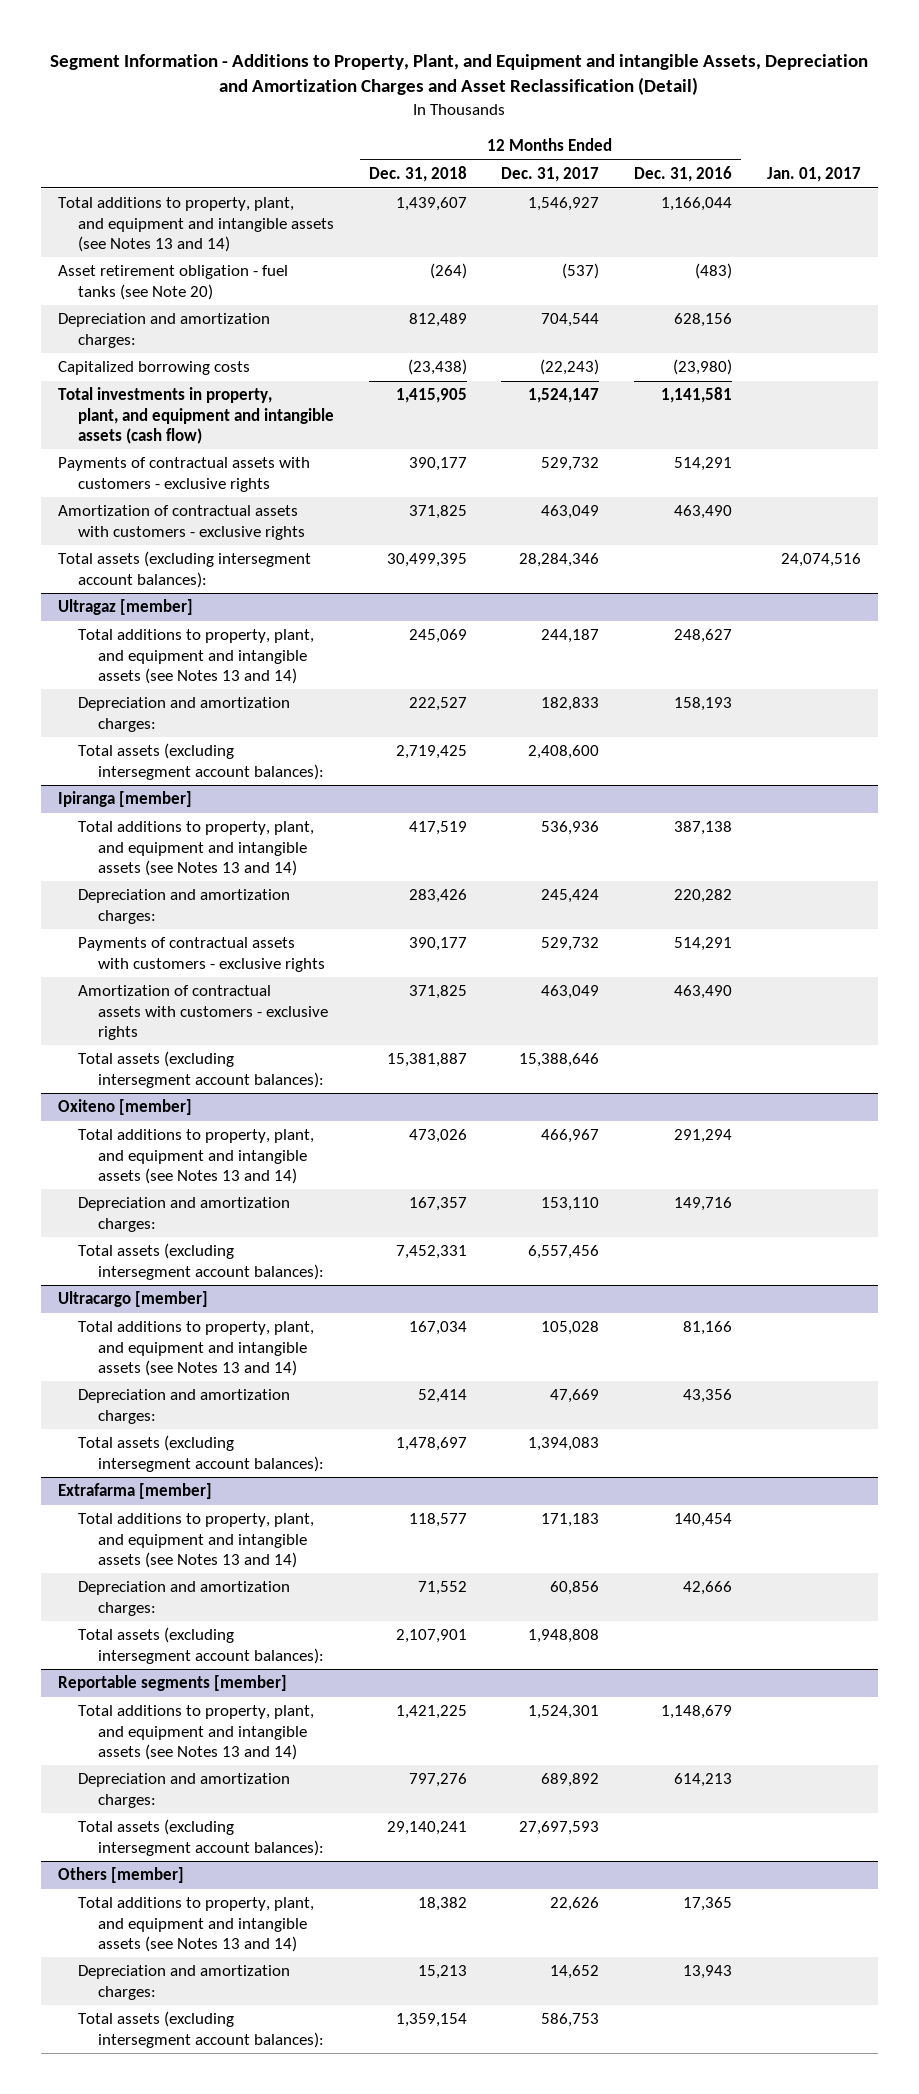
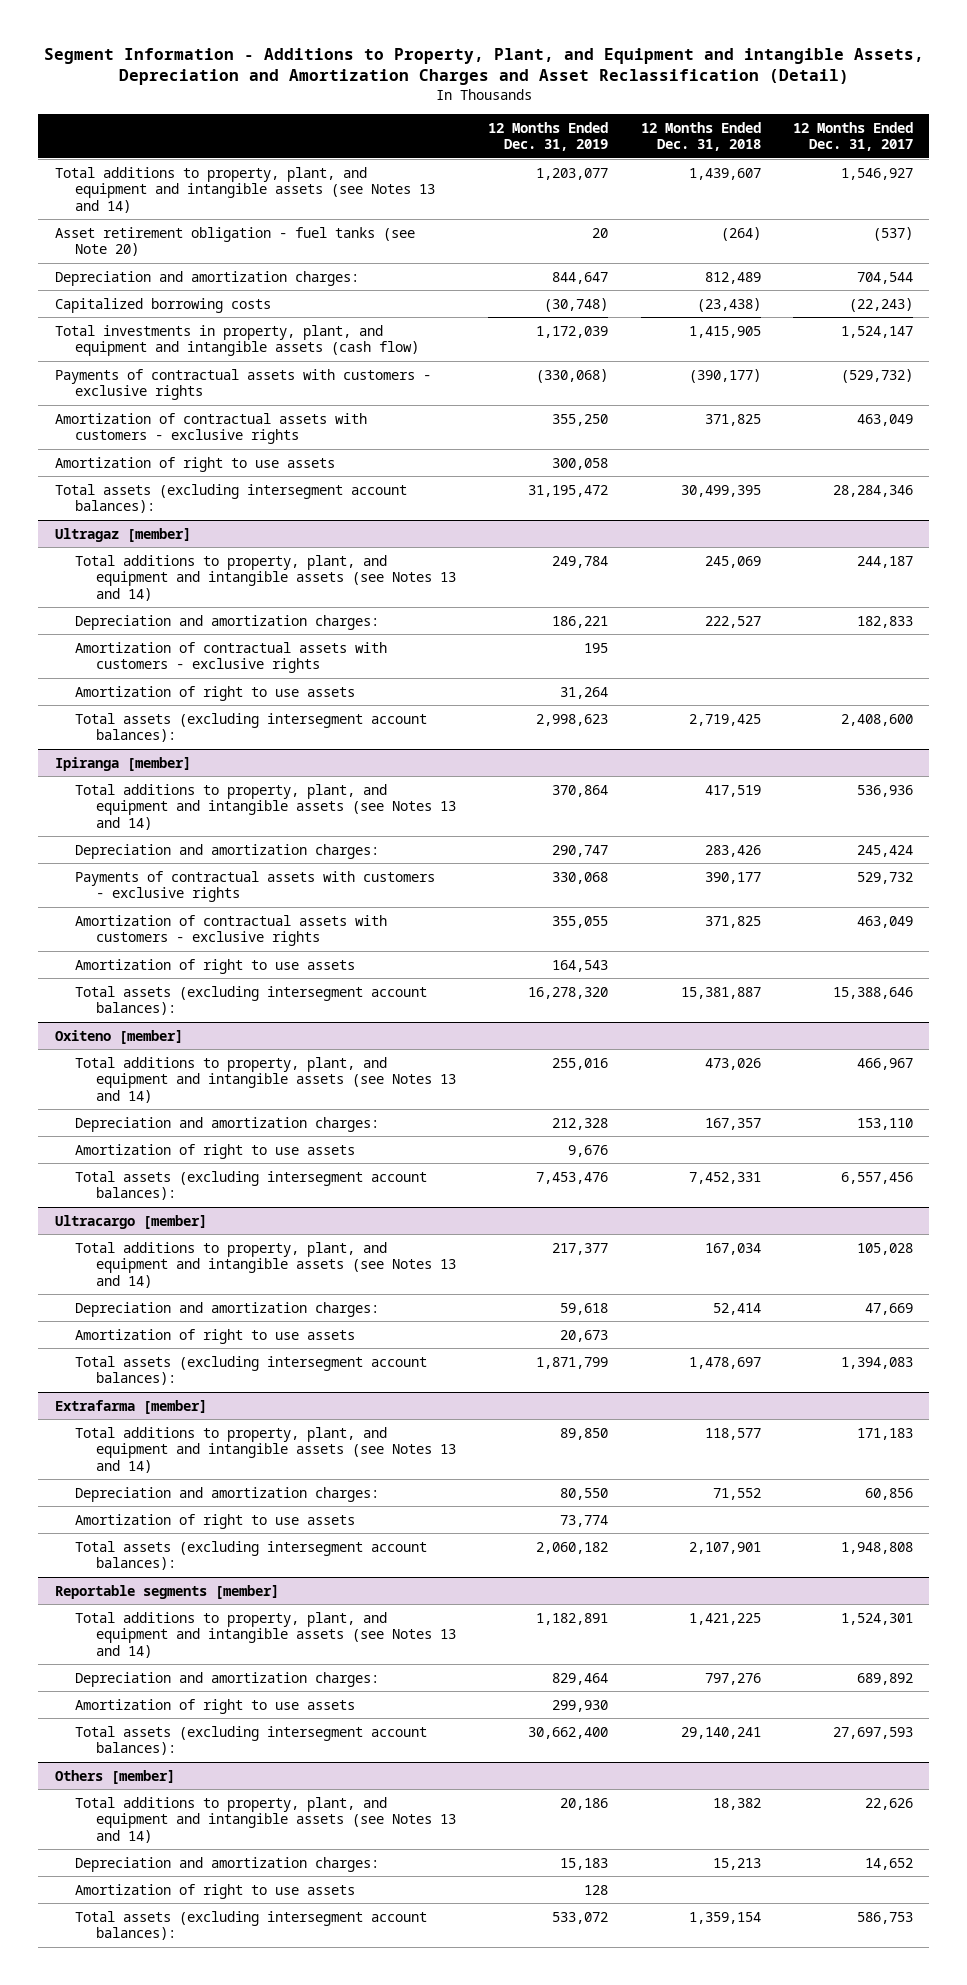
- | 12 Months Ended Dec. 31, 2018 | 12 Months Ended Dec. 31, 2017 | 12 Months Ended Dec. 31, 2016 | Jan. 01, 2017
+ | 12 Months Ended Dec. 31, 2019 | 12 Months Ended Dec. 31, 2018 | 12 Months Ended Dec. 31, 2017
- Payments of contractual assets with customers - exclusive rights | 390,177 | 529,732 | 514,291 |
+ Payments of contractual assets with customers - exclusive rights | (330,068) | (390,177) | (529,732)
+ Amortization of right to use assets | 300,058 | |
@ Ultragaz [member]
+ Amortization of contractual assets with customers - exclusive rights | 195 | |
+ Amortization of right to use assets | 31,264 | |
@ Ipiranga [member]
+ Amortization of right to use assets | 164,543 | |
@ Oxiteno [member]
+ Amortization of right to use assets | 9,676 | |
@ Ultracargo [member]
+ Amortization of right to use assets | 20,673 | |
@ Extrafarma [member]
+ Amortization of right to use assets | 73,774 | |
@ Reportable segments [member]
+ Amortization of right to use assets | 299,930 | |
@ Others [member]
+ Amortization of right to use assets | 128 | |

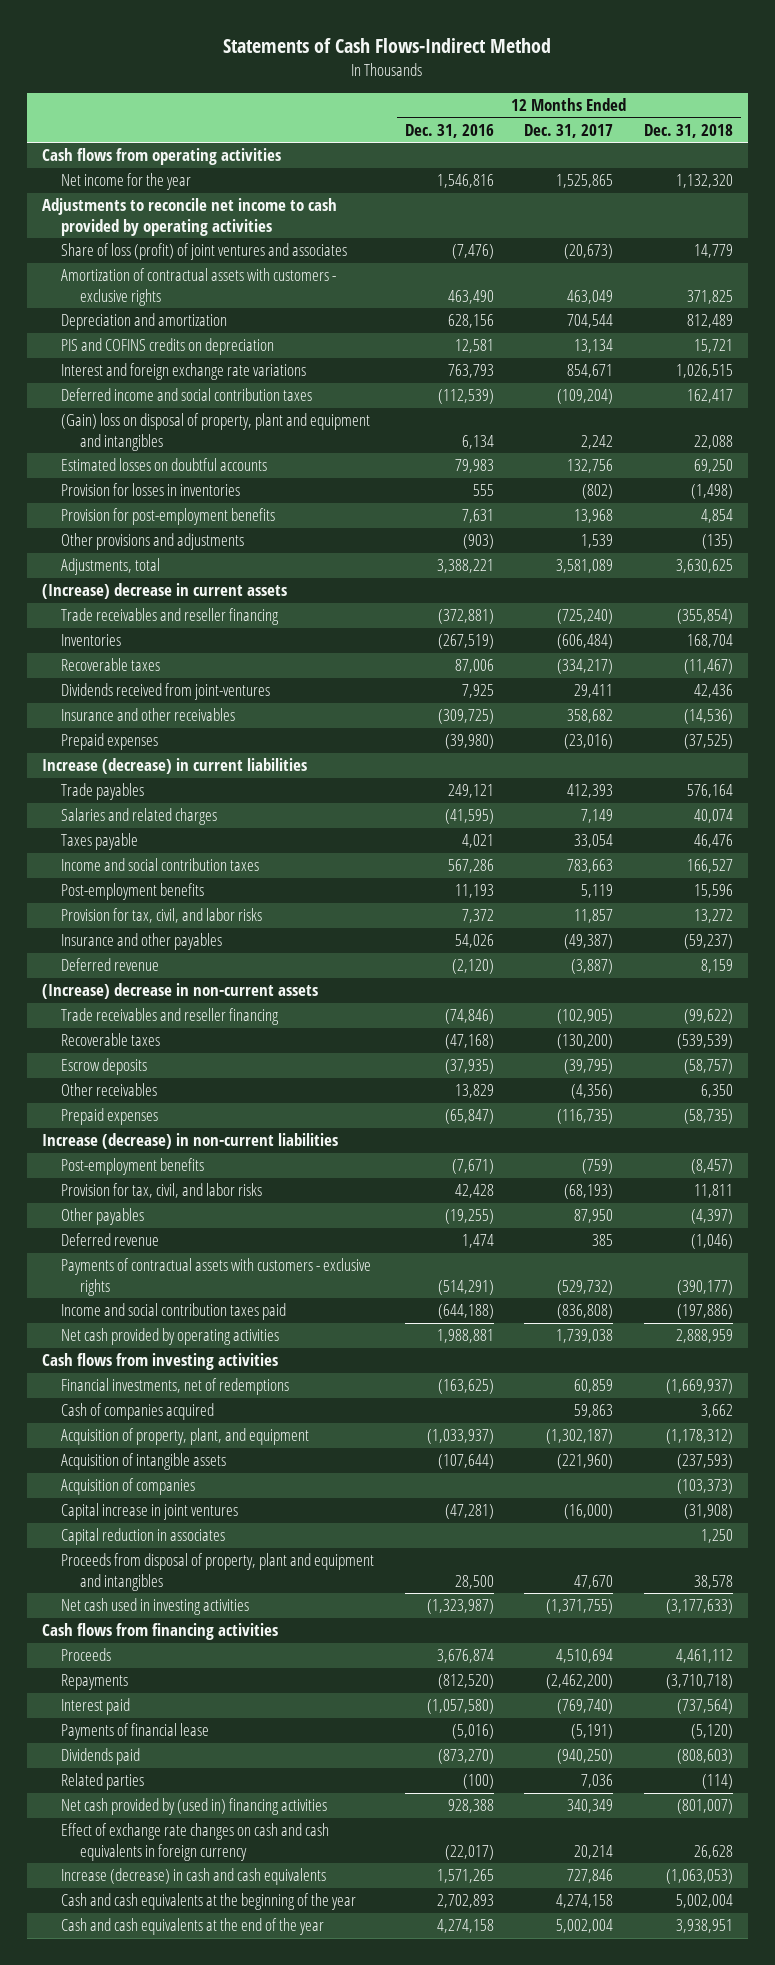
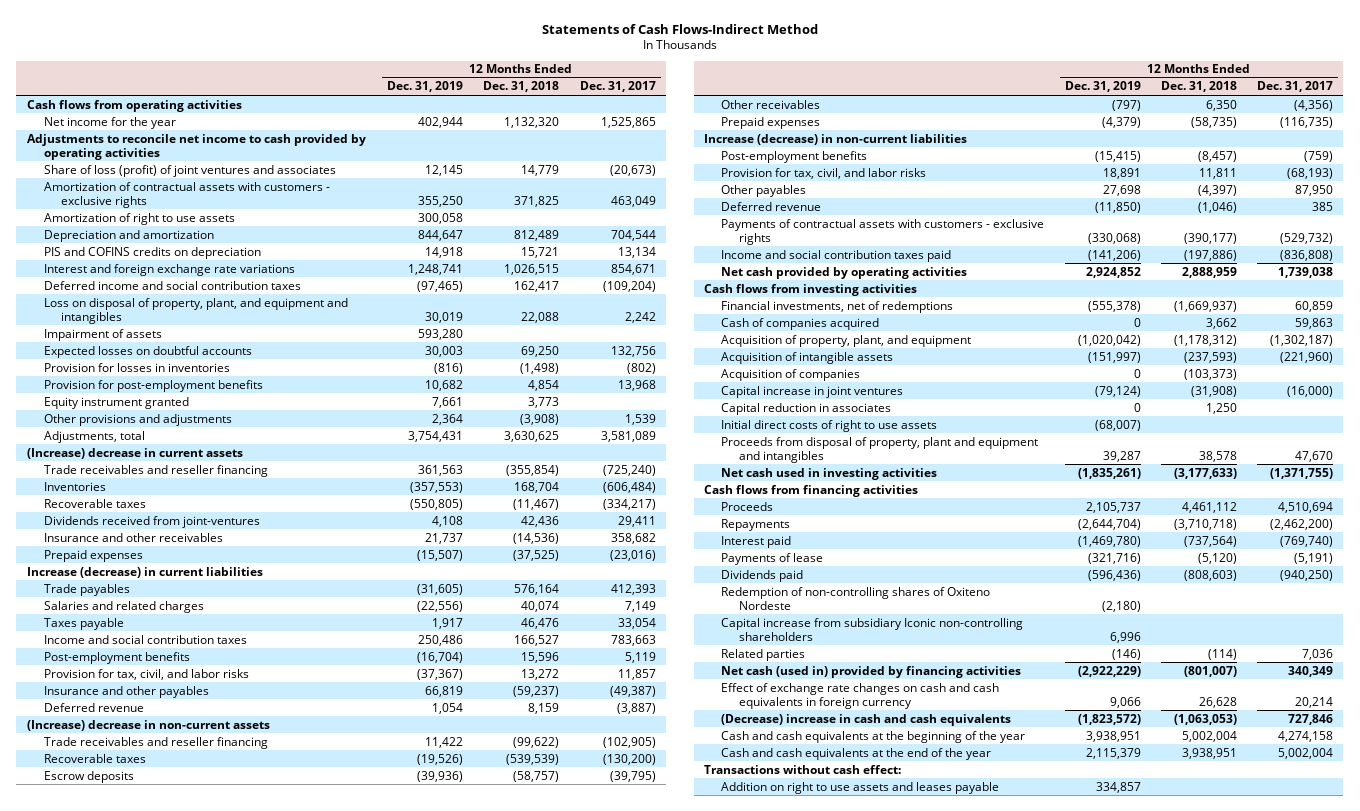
- | 12 Months Ended Dec. 31, 2016 | 12 Months Ended Dec. 31, 2017 | 12 Months Ended Dec. 31, 2018
+ | 12 Months Ended Dec. 31, 2019 | 12 Months Ended Dec. 31, 2018 | 12 Months Ended Dec. 31, 2017
+ Amortization of right to use assets | 300,058 | |
- (Gain) loss on disposal of property, plant and equipment and intangibles | 6,134 | 2,242 | 22,088
- Estimated losses on doubtful accounts | 79,983 | 132,756 | 69,250
+ Loss on disposal of property, plant, and equipment and intangibles | 30,019 | 22,088 | 2,242
+ Impairment of assets | 593,280 | |
+ Expected losses on doubtful accounts | 30,003 | 69,250 | 132,756
- Other provisions and adjustments | (903) | 1,539 | (135)
+ Equity instrument granted | 7,661 | 3,773 |
+ Other provisions and adjustments | 2,364 | (3,908) | 1,539
+ Initial direct costs of right to use assets | (68,007) | |
- Payments of financial lease | (5,016) | (5,191) | (5,120)
+ Payments of lease | (321,716) | (5,120) | (5,191)
+ Redemption of non-controlling shares of Oxiteno Nordeste | (2,180) | |
+ Capital increase from subsidiary Iconic non-controlling shareholders | 6,996 | |
- Net cash provided by (used in) financing activities | 928,388 | 340,349 | (801,007)
+ Net cash (used in) provided by financing activities | (2,922,229) | (801,007) | 340,349
- Increase (decrease) in cash and cash equivalents | 1,571,265 | 727,846 | (1,063,053)
+ (Decrease) increase in cash and cash equivalents | (1,823,572) | (1,063,053) | 727,846
+ Transactions without cash effect:
+ Addition on right to use assets and leases payable | 334,857 | |

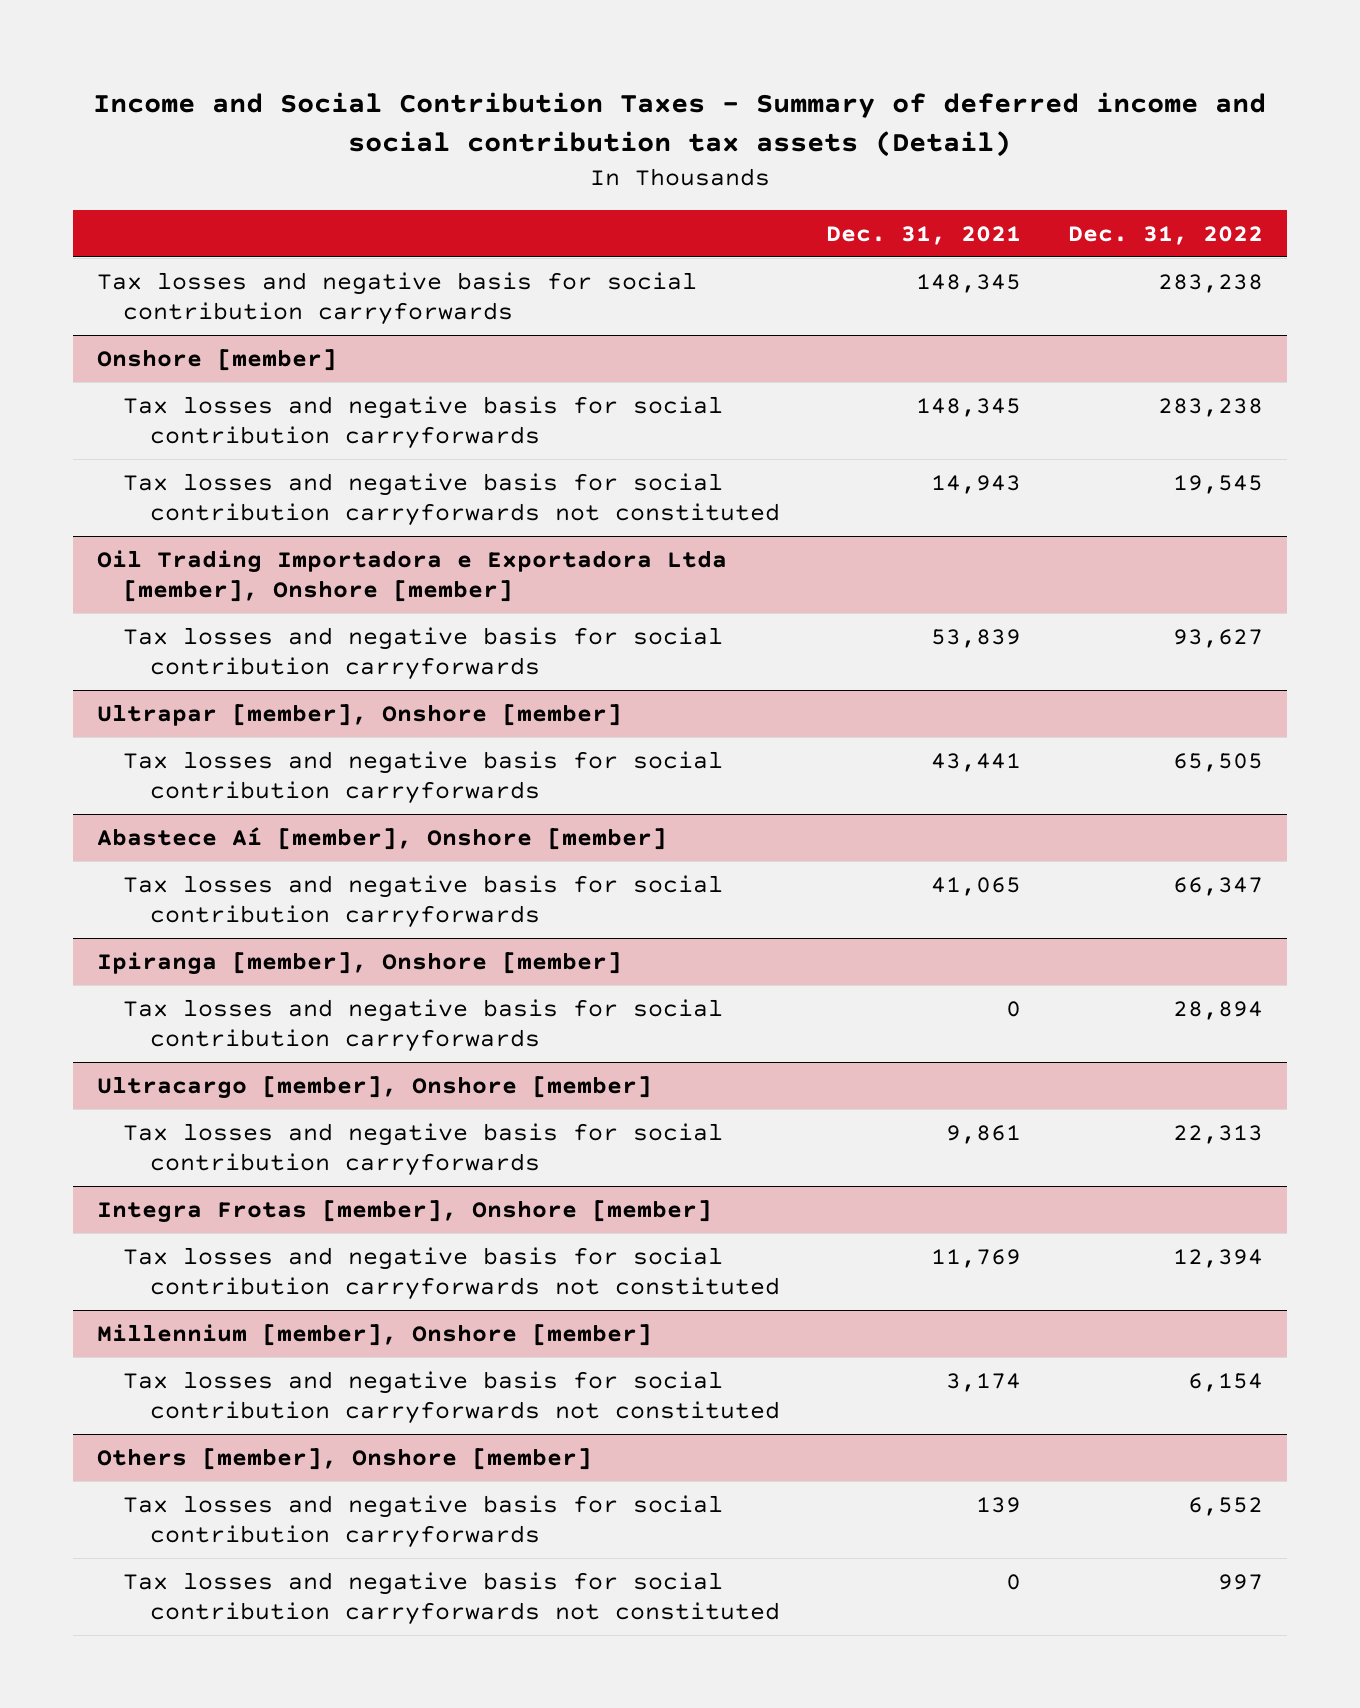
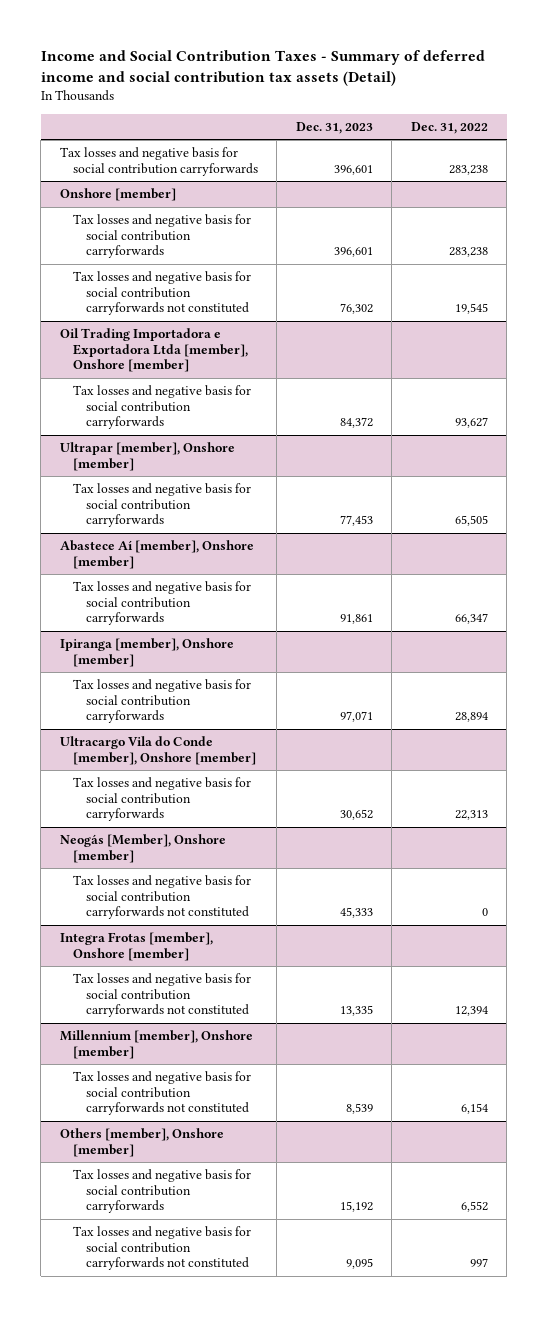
- | Dec. 31, 2021 | Dec. 31, 2022
+ | Dec. 31, 2023 | Dec. 31, 2022
- Ultracargo [member], Onshore [member]
+ Ultracargo Vila do Conde [member], Onshore [member]
+ Neogás [Member], Onshore [member]
+ Tax losses and negative basis for social contribution carryforwards not constituted | 45,333 | 0

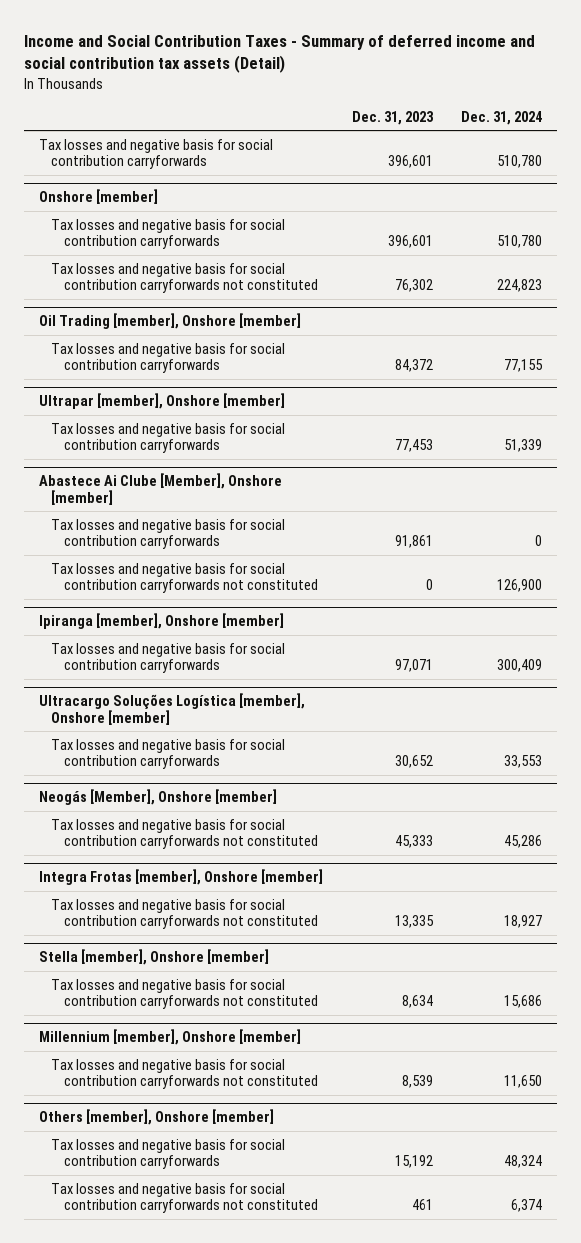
- | Dec. 31, 2023 | Dec. 31, 2022
+ | Dec. 31, 2023 | Dec. 31, 2024
- Oil Trading Importadora e Exportadora Ltda [member], Onshore [member]
+ Oil Trading [member], Onshore [member]
- Abastece Aí [member], Onshore [member]
+ Abastece Ai Clube [Member], Onshore [member]
+ Tax losses and negative basis for social contribution carryforwards not constituted | 0 | 126,900
- Ultracargo Vila do Conde [member], Onshore [member]
+ Ultracargo Soluções Logística [member], Onshore [member]
+ Stella [member], Onshore [member]
+ Tax losses and negative basis for social contribution carryforwards not constituted | 8,634 | 15,686
@ Others [member], Onshore [member]
- Tax losses and negative basis for social contribution carryforwards not constituted | 9,095 | 997
+ Tax losses and negative basis for social contribution carryforwards not constituted | 461 | 6,374

